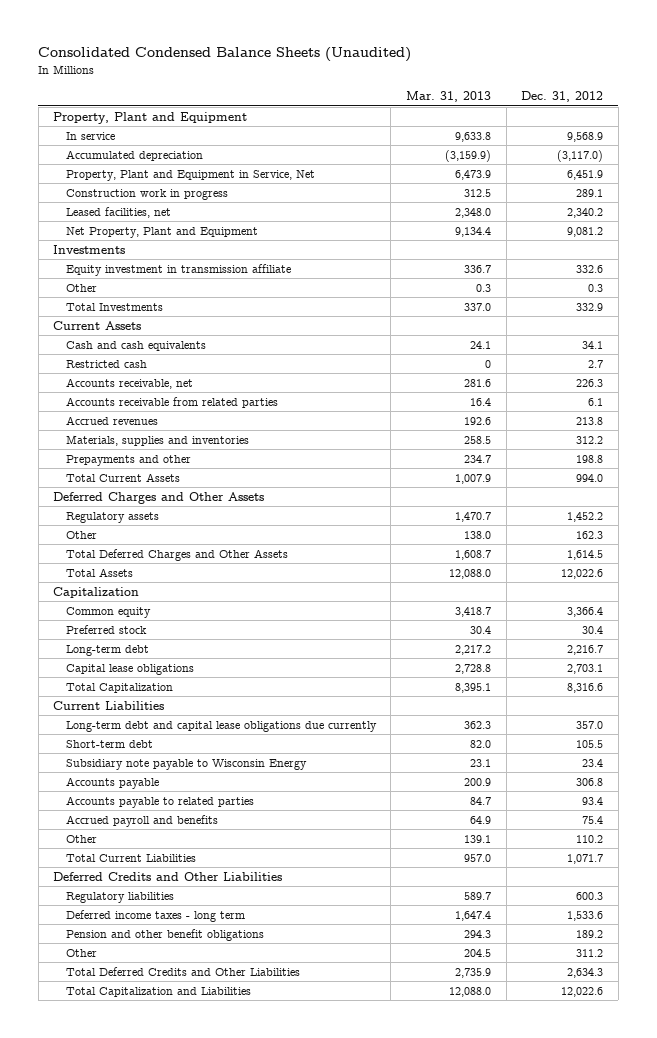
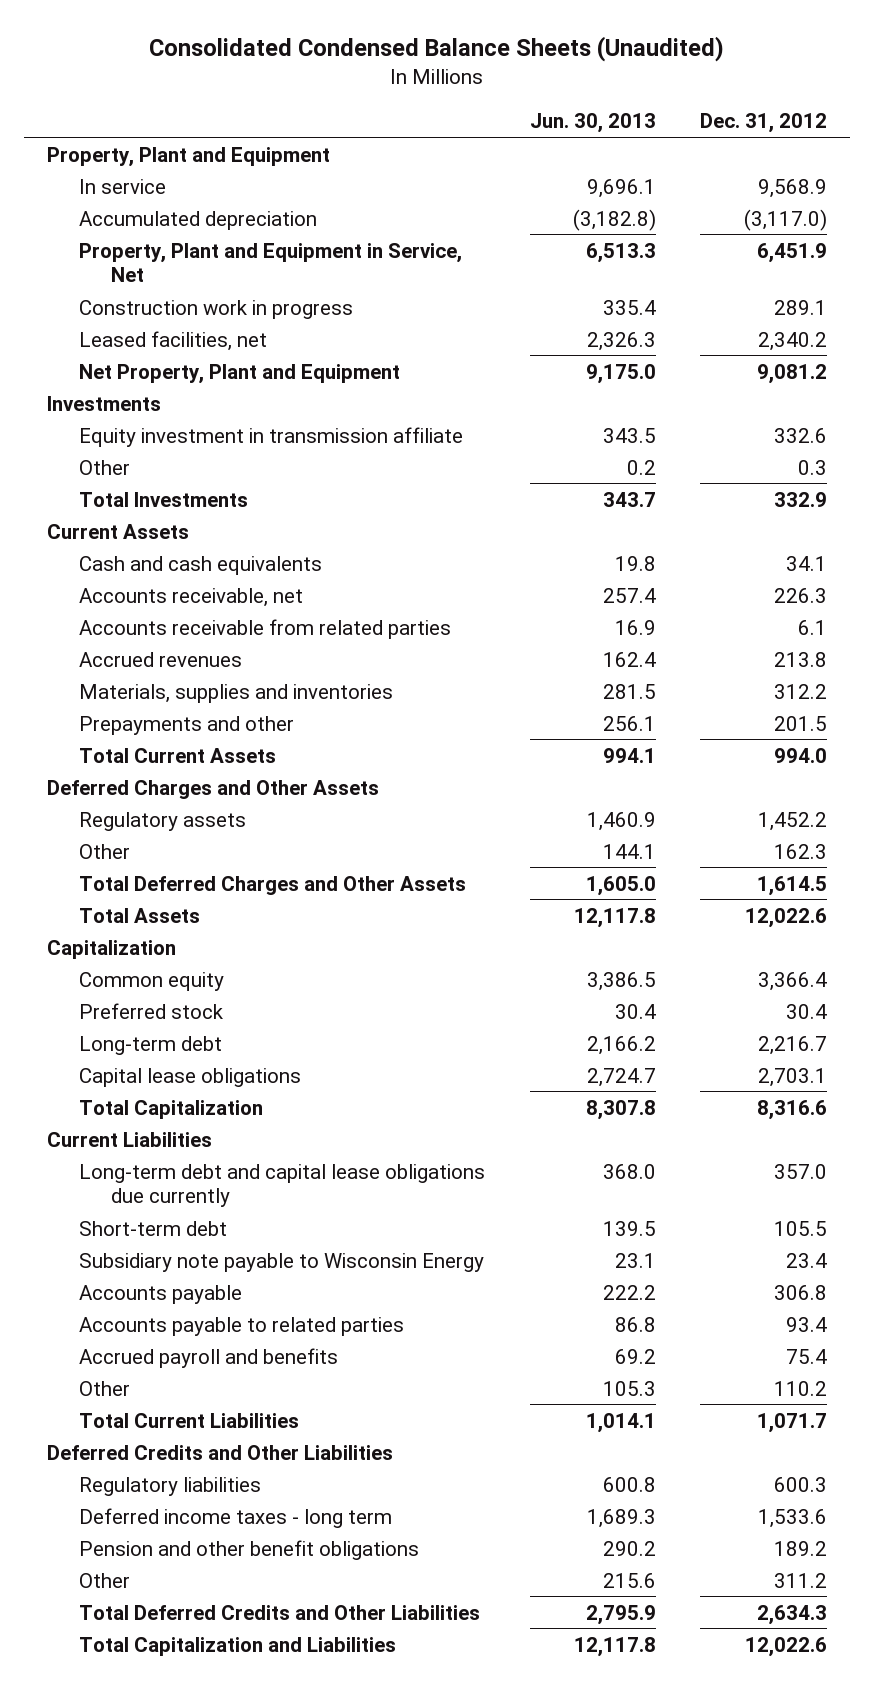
- | Mar. 31, 2013 | Dec. 31, 2012
+ | Jun. 30, 2013 | Dec. 31, 2012
- Restricted cash | 0 | 2.7
- Prepayments and other | 234.7 | 198.8
+ Prepayments and other | 256.1 | 201.5

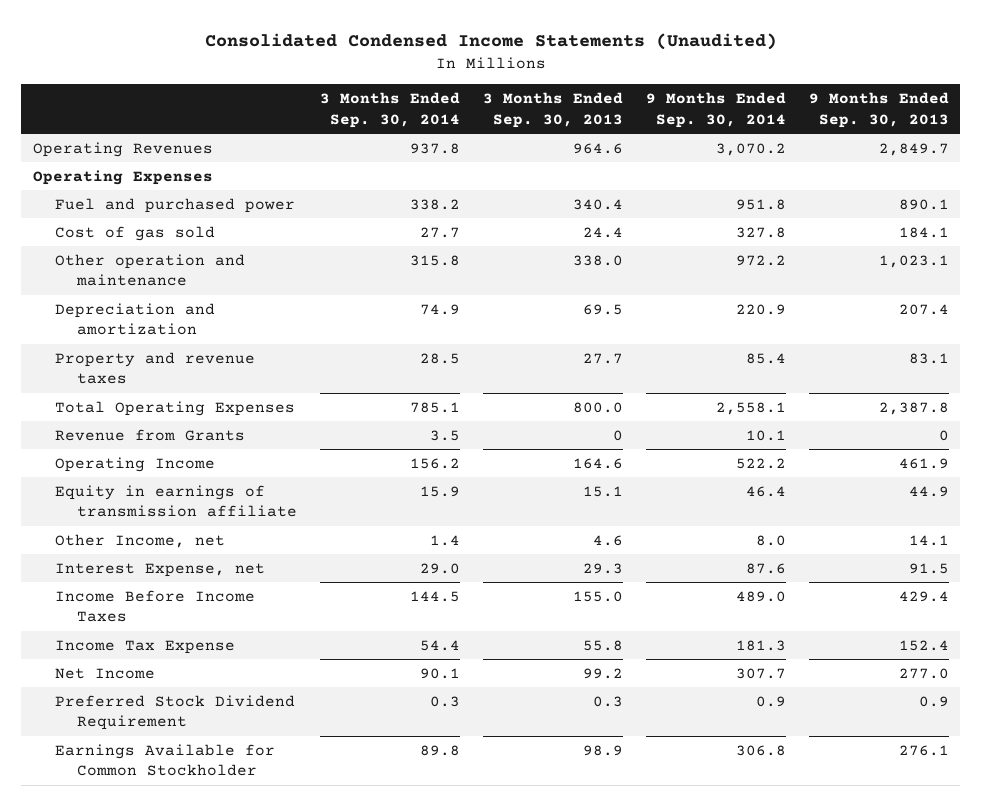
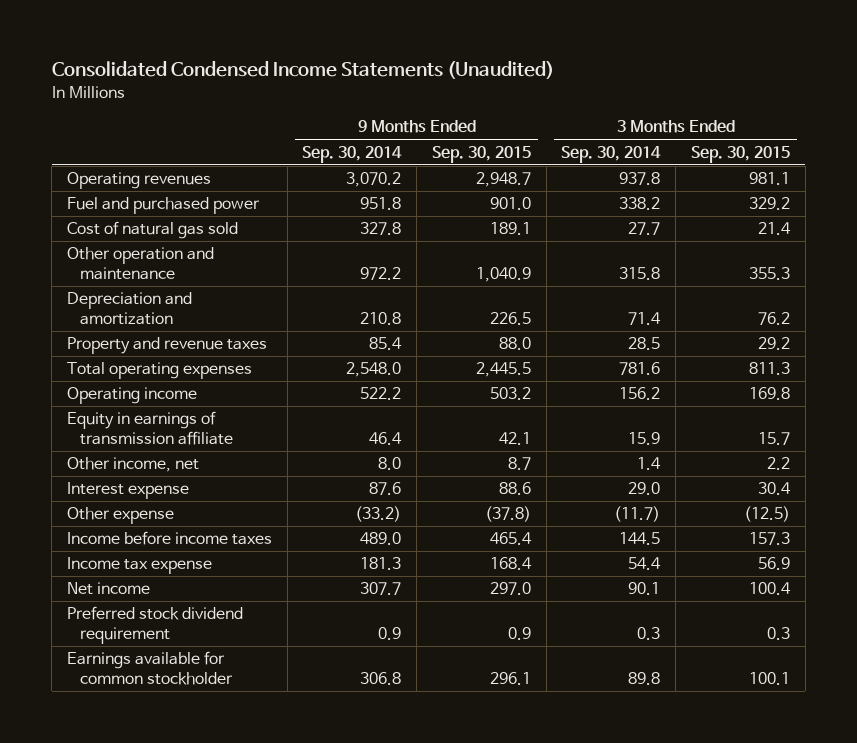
- | 3 Months Ended Sep. 30, 2014 | 3 Months Ended Sep. 30, 2013 | 9 Months Ended Sep. 30, 2014 | 9 Months Ended Sep. 30, 2013
+ | 9 Months Ended Sep. 30, 2014 | 9 Months Ended Sep. 30, 2015 | 3 Months Ended Sep. 30, 2014 | 3 Months Ended Sep. 30, 2015
- Operating Revenues | 937.8 | 964.6 | 3,070.2 | 2,849.7
- Operating Expenses
+ Operating revenues | 3,070.2 | 2,948.7 | 937.8 | 981.1
- Cost of gas sold | 27.7 | 24.4 | 327.8 | 184.1
+ Cost of natural gas sold | 327.8 | 189.1 | 27.7 | 21.4
- Depreciation and amortization | 74.9 | 69.5 | 220.9 | 207.4
+ Depreciation and amortization | 210.8 | 226.5 | 71.4 | 76.2
- Total Operating Expenses | 785.1 | 800.0 | 2,558.1 | 2,387.8
- Revenue from Grants | 3.5 | 0 | 10.1 | 0
- Operating Income | 156.2 | 164.6 | 522.2 | 461.9
+ Total operating expenses | 2,548.0 | 2,445.5 | 781.6 | 811.3
+ Operating income | 522.2 | 503.2 | 156.2 | 169.8
- Other Income, net | 1.4 | 4.6 | 8.0 | 14.1
- Interest Expense, net | 29.0 | 29.3 | 87.6 | 91.5
- Income Before Income Taxes | 144.5 | 155.0 | 489.0 | 429.4
- Income Tax Expense | 54.4 | 55.8 | 181.3 | 152.4
- Net Income | 90.1 | 99.2 | 307.7 | 277.0
- Preferred Stock Dividend Requirement | 0.3 | 0.3 | 0.9 | 0.9
- Earnings Available for Common Stockholder | 89.8 | 98.9 | 306.8 | 276.1
+ Other income, net | 8.0 | 8.7 | 1.4 | 2.2
+ Interest expense | 87.6 | 88.6 | 29.0 | 30.4
+ Other expense | (33.2) | (37.8) | (11.7) | (12.5)
+ Income before income taxes | 489.0 | 465.4 | 144.5 | 157.3
+ Income tax expense | 181.3 | 168.4 | 54.4 | 56.9
+ Net income | 307.7 | 297.0 | 90.1 | 100.4
+ Preferred stock dividend requirement | 0.9 | 0.9 | 0.3 | 0.3
+ Earnings available for common stockholder | 306.8 | 296.1 | 89.8 | 100.1

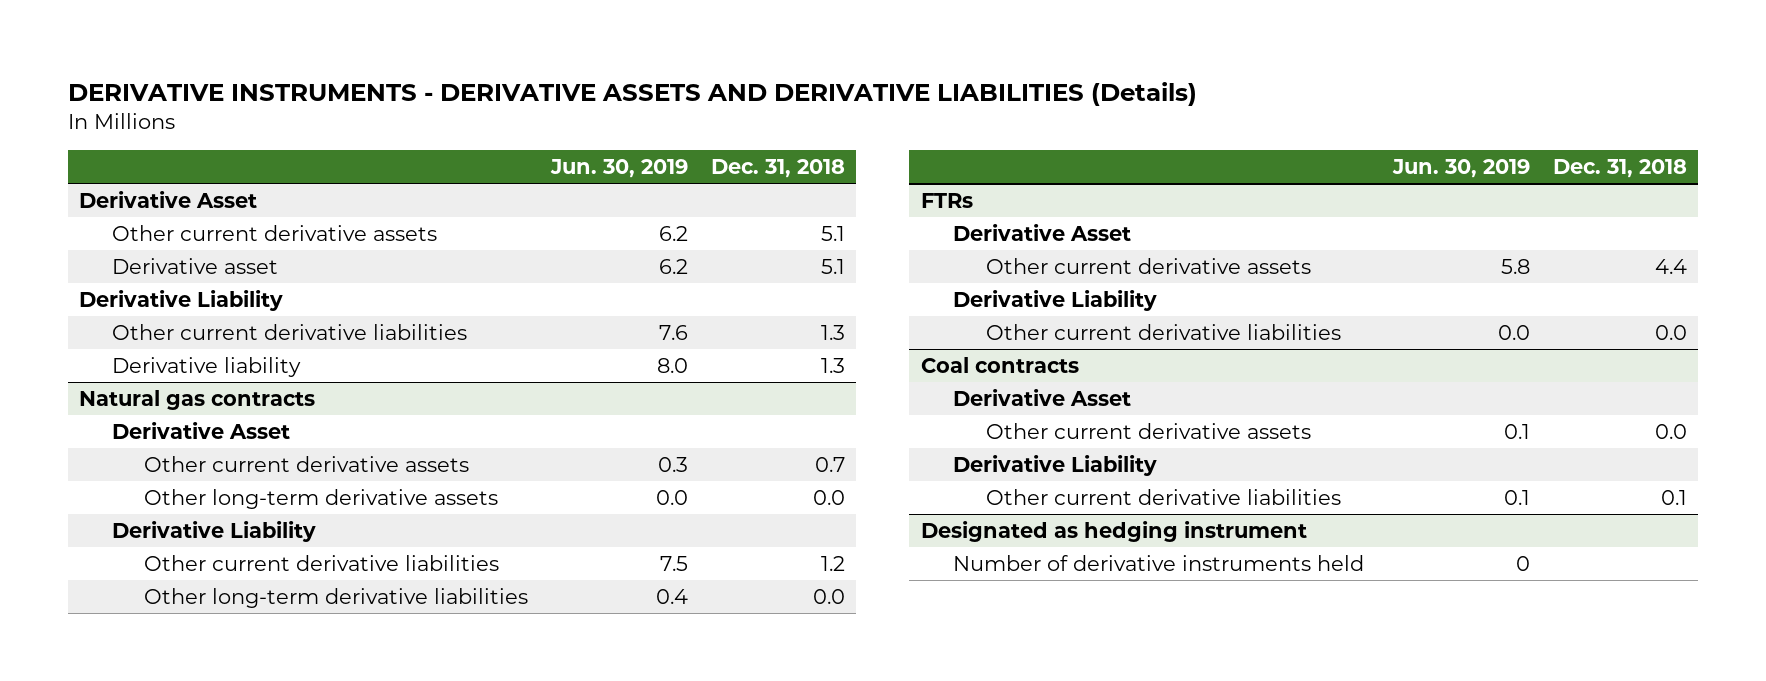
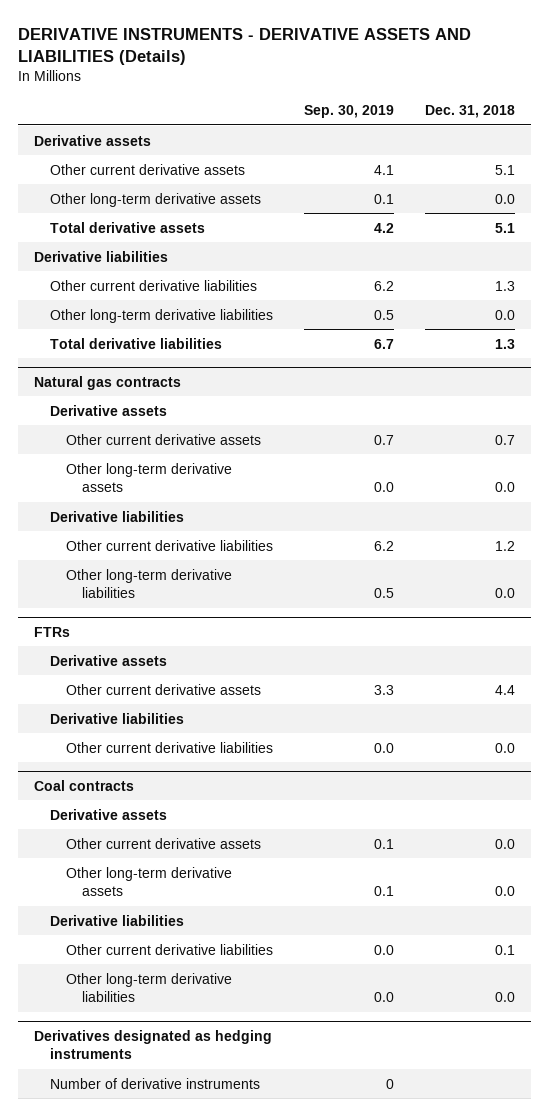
- DERIVATIVE INSTRUMENTS - DERIVATIVE ASSETS AND DERIVATIVE LIABILITIES (Details)
+ DERIVATIVE INSTRUMENTS - DERIVATIVE ASSETS AND LIABILITIES (Details)
- | Jun. 30, 2019 | Dec. 31, 2018
+ | Sep. 30, 2019 | Dec. 31, 2018
- Derivative Asset
+ Derivative assets
- Derivative asset | 6.2 | 5.1
- Derivative Liability
+ Other long-term derivative assets | 0.1 | 0.0
+ Total derivative assets | 4.2 | 5.1
+ Derivative liabilities
- Derivative liability | 8.0 | 1.3
+ Other long-term derivative liabilities | 0.5 | 0.0
+ Total derivative liabilities | 6.7 | 1.3
@ Natural gas contracts
- Derivative Asset
+ Derivative assets
- Derivative Liability
+ Derivative liabilities
@ FTRs
- Derivative Asset
+ Derivative assets
- Derivative Liability
+ Derivative liabilities
@ Coal contracts
- Derivative Asset
+ Derivative assets
- Derivative Liability
+ Other long-term derivative assets | 0.1 | 0.0
+ Derivative liabilities
- Designated as hedging instrument
- Number of derivative instruments held | 0 |
@ Coal contracts
+ Other long-term derivative liabilities | 0.0 | 0.0
+ Derivatives designated as hedging instruments
+ Number of derivative instruments | 0 |

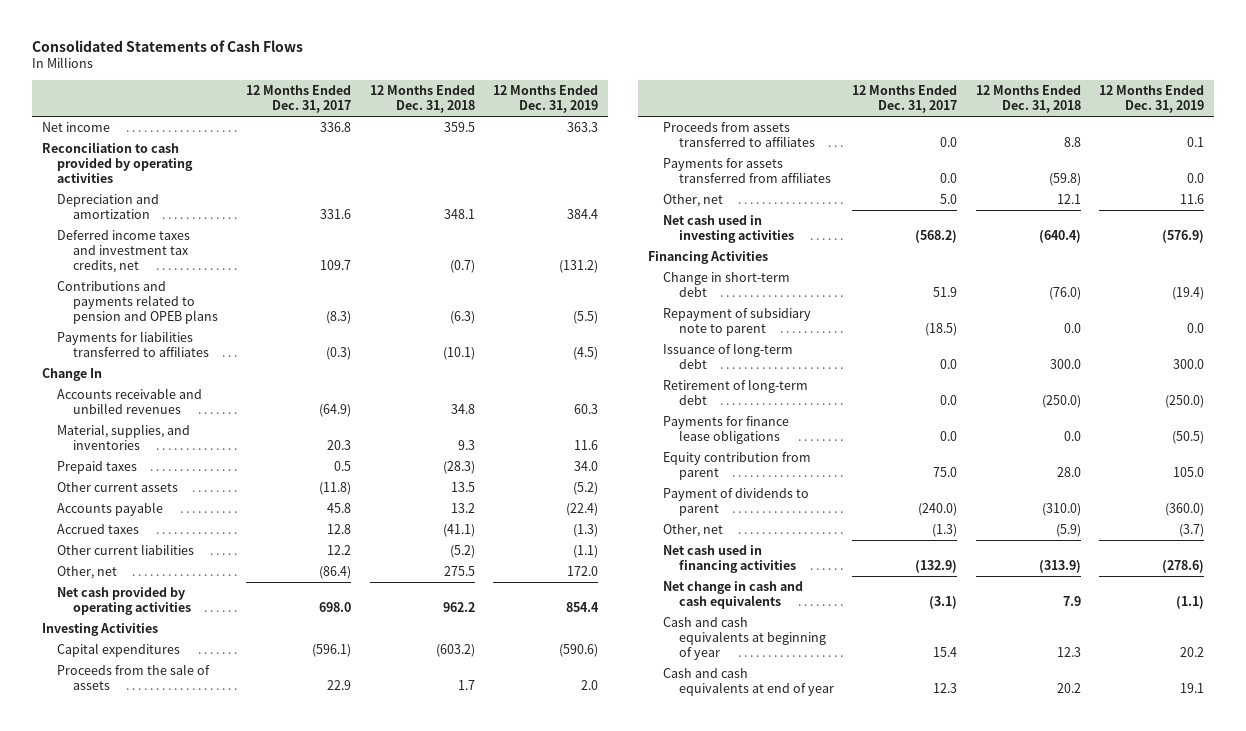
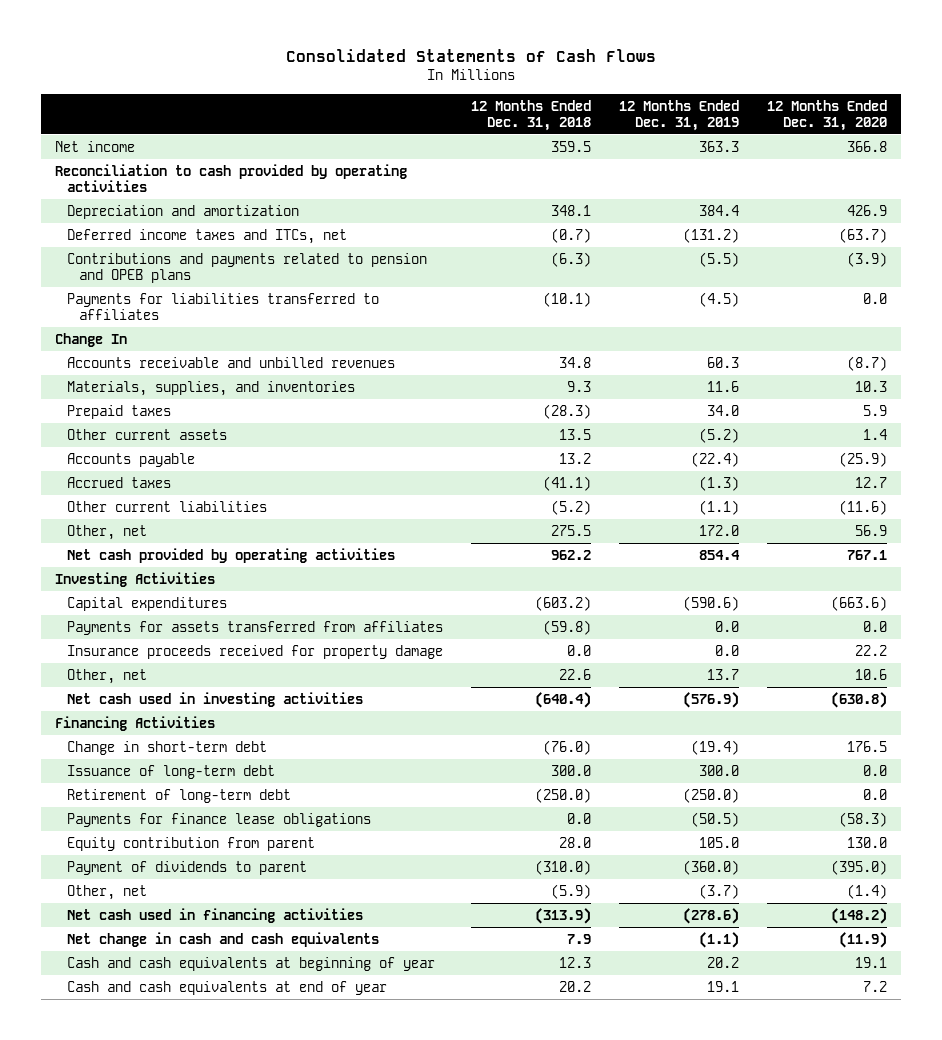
- | 12 Months Ended Dec. 31, 2017 | 12 Months Ended Dec. 31, 2018 | 12 Months Ended Dec. 31, 2019
+ | 12 Months Ended Dec. 31, 2018 | 12 Months Ended Dec. 31, 2019 | 12 Months Ended Dec. 31, 2020
- Deferred income taxes and investment tax credits, net | 109.7 | (0.7) | (131.2)
+ Deferred income taxes and ITCs, net | (0.7) | (131.2) | (63.7)
- Material, supplies, and inventories | 20.3 | 9.3 | 11.6
+ Materials, supplies, and inventories | 9.3 | 11.6 | 10.3
- Proceeds from the sale of assets | 22.9 | 1.7 | 2.0
- Proceeds from assets transferred to affiliates | 0.0 | 8.8 | 0.1
- Other, net | 5.0 | 12.1 | 11.6
+ Insurance proceeds received for property damage | 0.0 | 0.0 | 22.2
+ Other, net | 22.6 | 13.7 | 10.6
- Repayment of subsidiary note to parent | (18.5) | 0.0 | 0.0

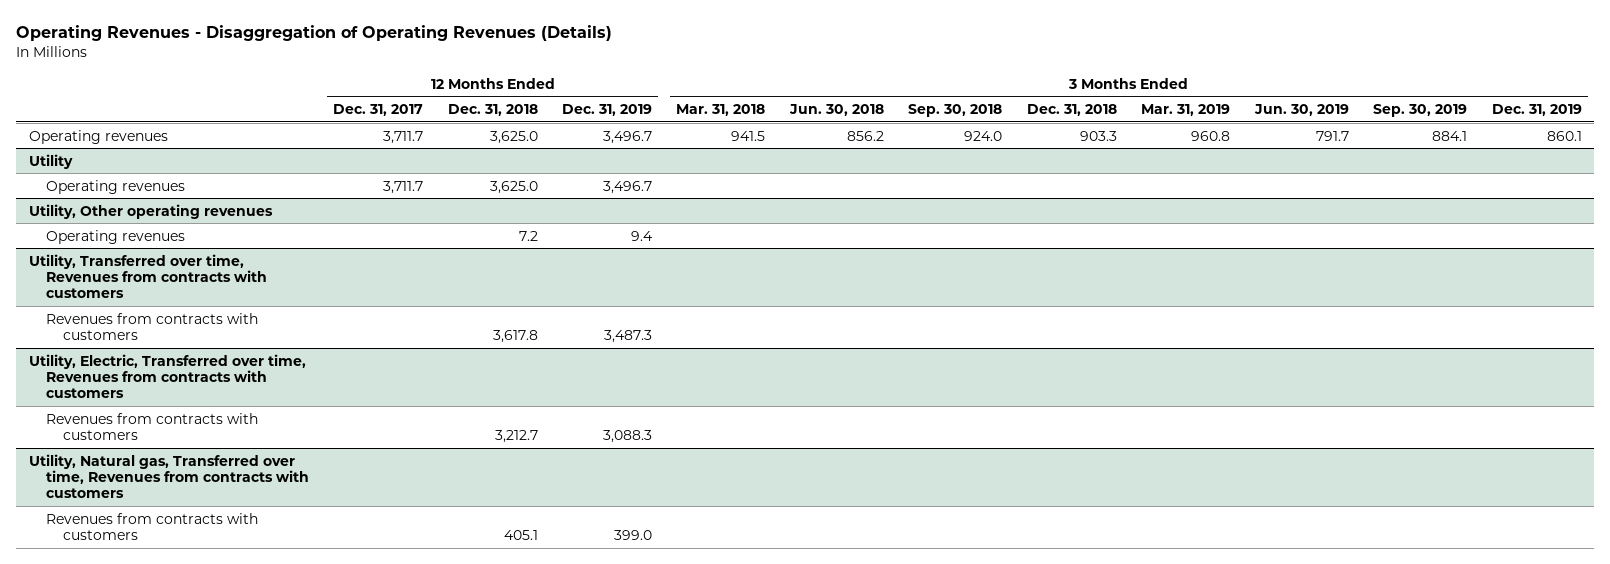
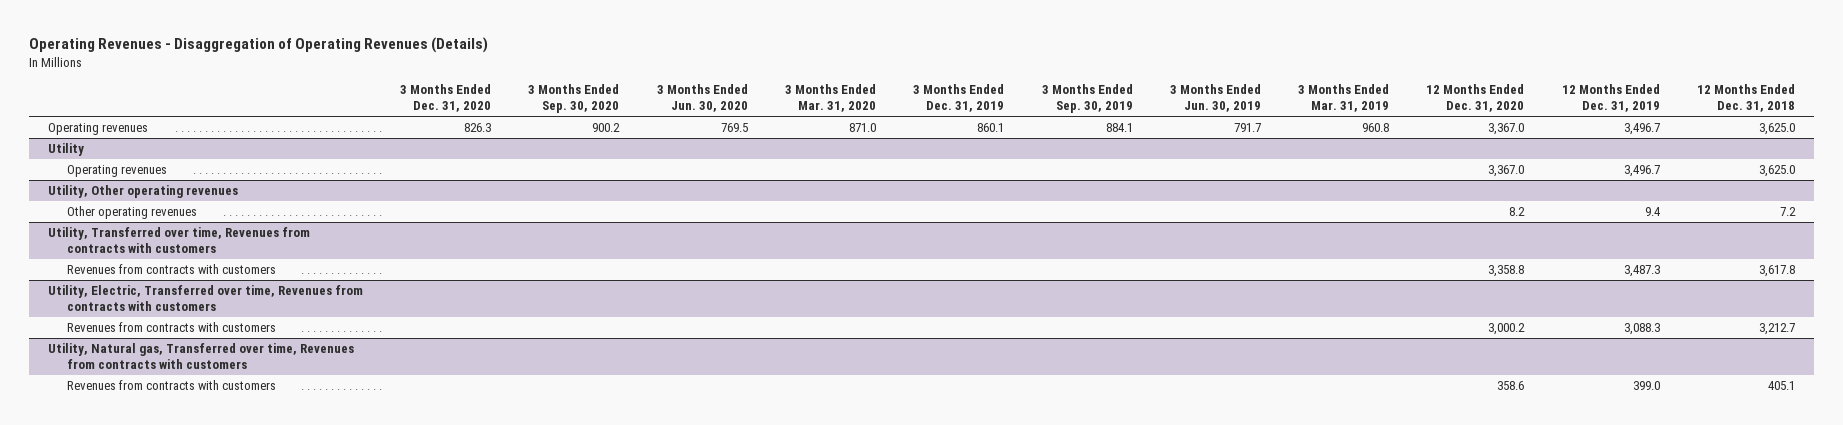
- | 12 Months Ended Dec. 31, 2017 | 12 Months Ended Dec. 31, 2018 | 12 Months Ended Dec. 31, 2019 | 3 Months Ended Mar. 31, 2018 | 3 Months Ended Jun. 30, 2018 | 3 Months Ended Sep. 30, 2018 | 3 Months Ended Dec. 31, 2018 | 3 Months Ended Mar. 31, 2019 | 3 Months Ended Jun. 30, 2019 | 3 Months Ended Sep. 30, 2019 | 3 Months Ended Dec. 31, 2019
+ | 3 Months Ended Dec. 31, 2020 | 3 Months Ended Sep. 30, 2020 | 3 Months Ended Jun. 30, 2020 | 3 Months Ended Mar. 31, 2020 | 3 Months Ended Dec. 31, 2019 | 3 Months Ended Sep. 30, 2019 | 3 Months Ended Jun. 30, 2019 | 3 Months Ended Mar. 31, 2019 | 12 Months Ended Dec. 31, 2020 | 12 Months Ended Dec. 31, 2019 | 12 Months Ended Dec. 31, 2018
@ Utility, Other operating revenues
- Operating revenues | | 7.2 | 9.4 | | | | | | | |
+ Other operating revenues | | | | | | | | | 8.2 | 9.4 | 7.2

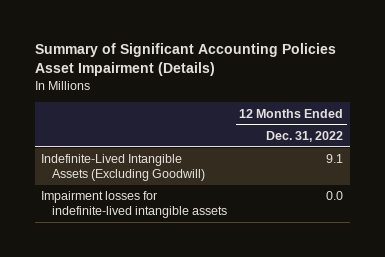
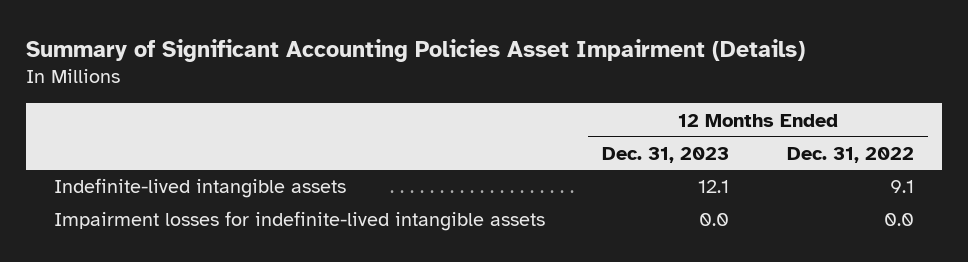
- | 12 Months Ended Dec. 31, 2022
+ | 12 Months Ended Dec. 31, 2023 | 12 Months Ended Dec. 31, 2022
- Indefinite-Lived Intangible Assets (Excluding Goodwill) | 9.1
+ Indefinite-lived intangible assets | 12.1 | 9.1

